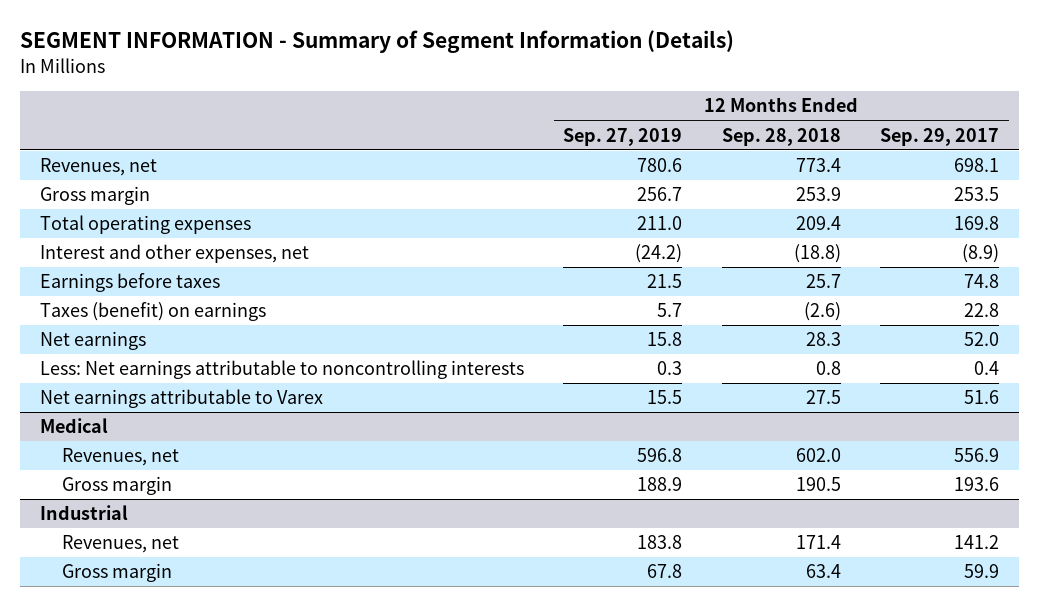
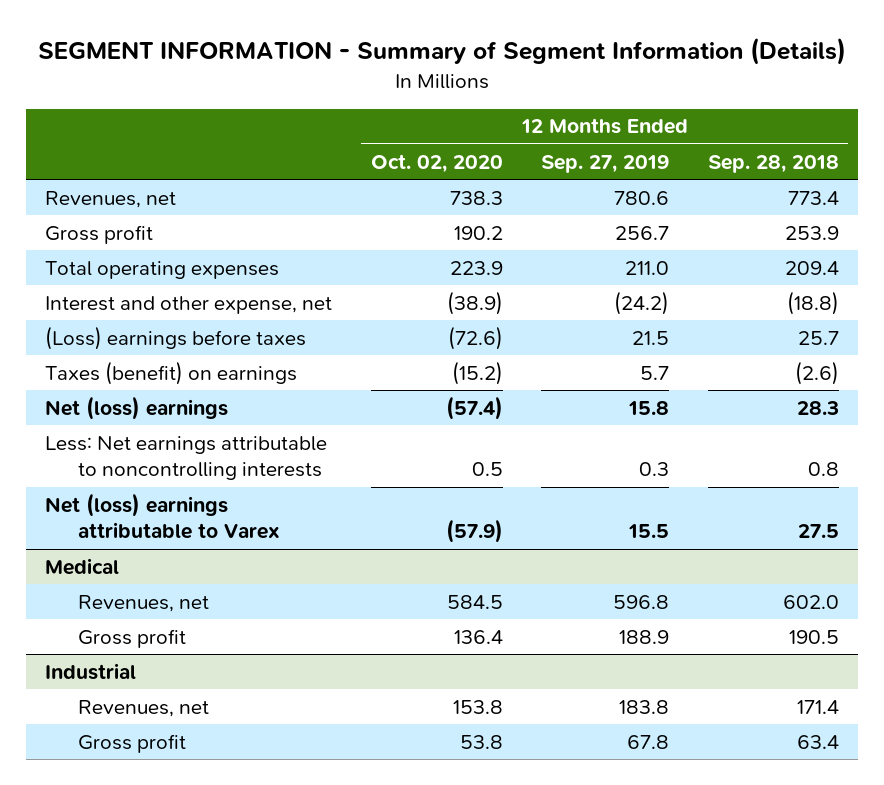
- | 12 Months Ended Sep. 27, 2019 | 12 Months Ended Sep. 28, 2018 | 12 Months Ended Sep. 29, 2017
+ | 12 Months Ended Oct. 02, 2020 | 12 Months Ended Sep. 27, 2019 | 12 Months Ended Sep. 28, 2018
- Gross margin | 256.7 | 253.9 | 253.5
+ Gross profit | 190.2 | 256.7 | 253.9
- Interest and other expenses, net | (24.2) | (18.8) | (8.9)
- Earnings before taxes | 21.5 | 25.7 | 74.8
+ Interest and other expense, net | (38.9) | (24.2) | (18.8)
+ (Loss) earnings before taxes | (72.6) | 21.5 | 25.7
- Net earnings | 15.8 | 28.3 | 52.0
+ Net (loss) earnings | (57.4) | 15.8 | 28.3
- Net earnings attributable to Varex | 15.5 | 27.5 | 51.6
+ Net (loss) earnings attributable to Varex | (57.9) | 15.5 | 27.5
@ Medical
- Gross margin | 188.9 | 190.5 | 193.6
+ Gross profit | 136.4 | 188.9 | 190.5
@ Industrial
- Gross margin | 67.8 | 63.4 | 59.9
+ Gross profit | 53.8 | 67.8 | 63.4

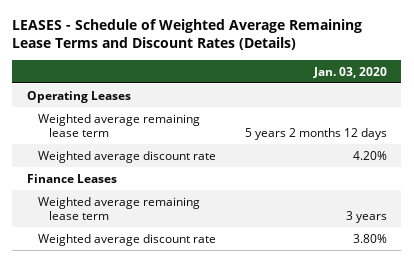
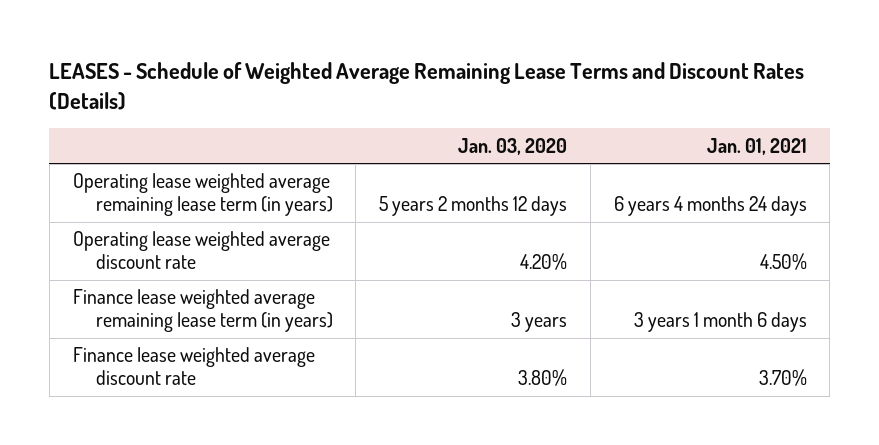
- | Jan. 03, 2020
+ | Jan. 03, 2020 | Jan. 01, 2021
- Operating Leases
- Weighted average remaining lease term | 5 years 2 months 12 days
- Weighted average discount rate | 4.20%
- Finance Leases
- Weighted average remaining lease term | 3 years
- Weighted average discount rate | 3.80%
+ Operating lease weighted average remaining lease term (in years) | 5 years 2 months 12 days | 6 years 4 months 24 days
+ Operating lease weighted average discount rate | 4.20% | 4.50%
+ Finance lease weighted average remaining lease term (in years) | 3 years | 3 years 1 month 6 days
+ Finance lease weighted average discount rate | 3.80% | 3.70%

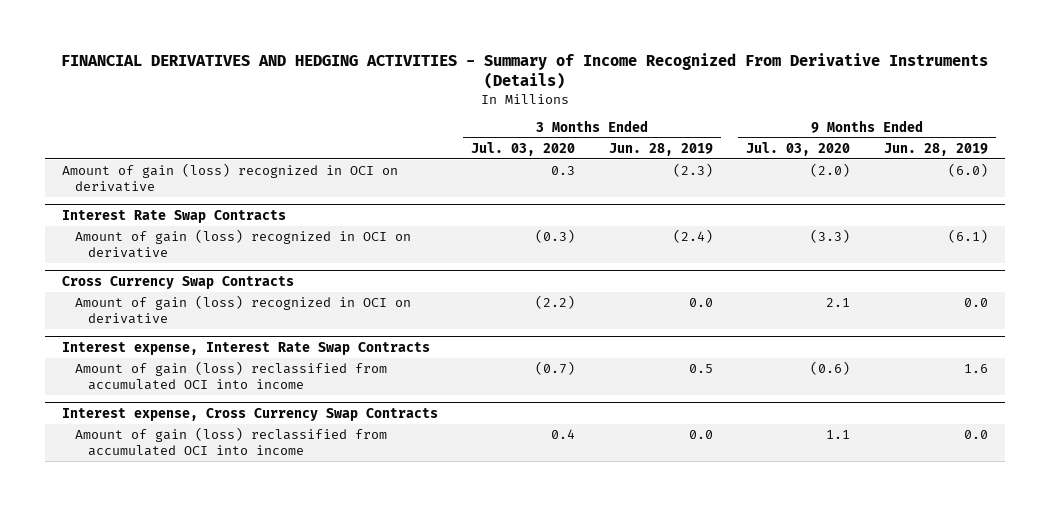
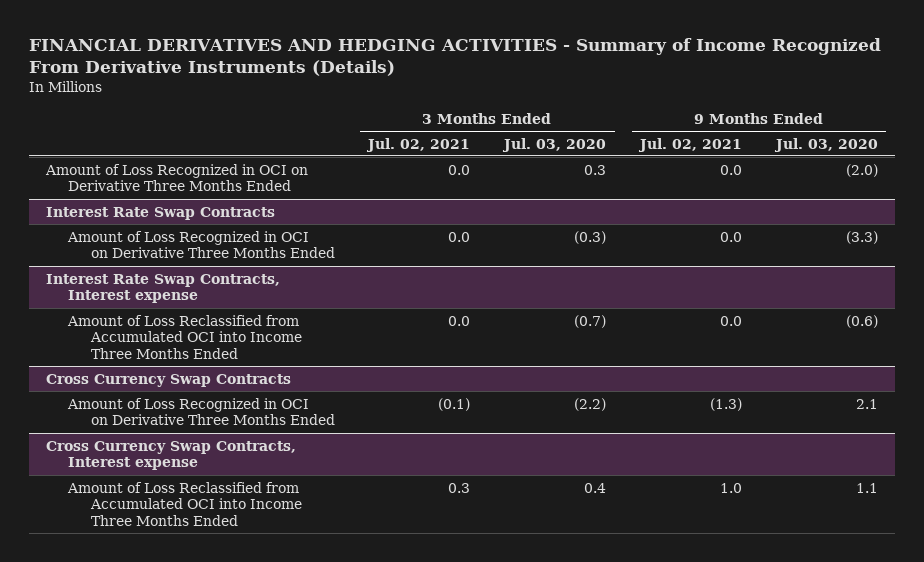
- | 3 Months Ended Jul. 03, 2020 | 3 Months Ended Jun. 28, 2019 | 9 Months Ended Jul. 03, 2020 | 9 Months Ended Jun. 28, 2019
+ | 3 Months Ended Jul. 02, 2021 | 3 Months Ended Jul. 03, 2020 | 9 Months Ended Jul. 02, 2021 | 9 Months Ended Jul. 03, 2020
- Amount of gain (loss) recognized in OCI on derivative | 0.3 | (2.3) | (2.0) | (6.0)
+ Amount of Loss Recognized in OCI on Derivative Three Months Ended | 0.0 | 0.3 | 0.0 | (2.0)
@ Interest Rate Swap Contracts
- Amount of gain (loss) recognized in OCI on derivative | (0.3) | (2.4) | (3.3) | (6.1)
+ Amount of Loss Recognized in OCI on Derivative Three Months Ended | 0.0 | (0.3) | 0.0 | (3.3)
+ Interest Rate Swap Contracts, Interest expense
+ Amount of Loss Reclassified from Accumulated OCI into Income Three Months Ended | 0.0 | (0.7) | 0.0 | (0.6)
@ Cross Currency Swap Contracts
- Amount of gain (loss) recognized in OCI on derivative | (2.2) | 0.0 | 2.1 | 0.0
- Interest expense, Interest Rate Swap Contracts
- Amount of gain (loss) reclassified from accumulated OCI into income | (0.7) | 0.5 | (0.6) | 1.6
- Interest expense, Cross Currency Swap Contracts
- Amount of gain (loss) reclassified from accumulated OCI into income | 0.4 | 0.0 | 1.1 | 0.0
@ Cross Currency Swap Contracts
+ Amount of Loss Recognized in OCI on Derivative Three Months Ended | (0.1) | (2.2) | (1.3) | 2.1
+ Cross Currency Swap Contracts, Interest expense
+ Amount of Loss Reclassified from Accumulated OCI into Income Three Months Ended | 0.3 | 0.4 | 1.0 | 1.1

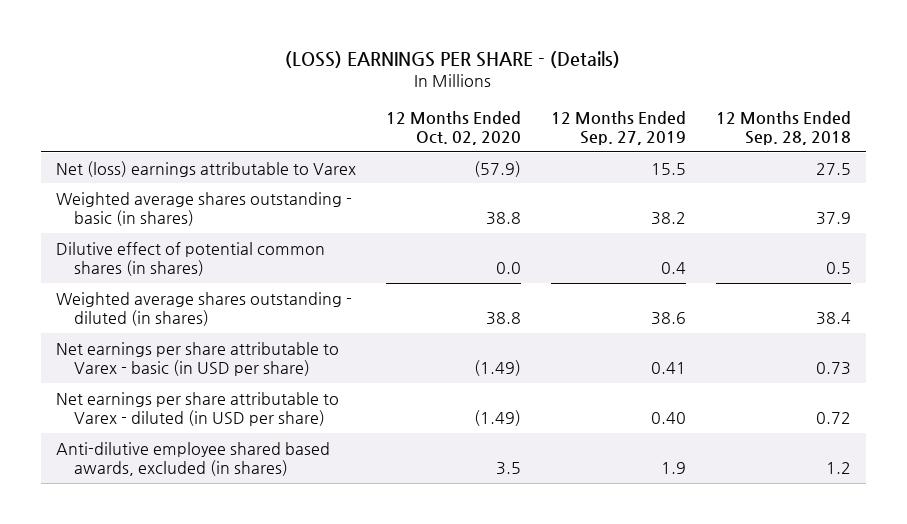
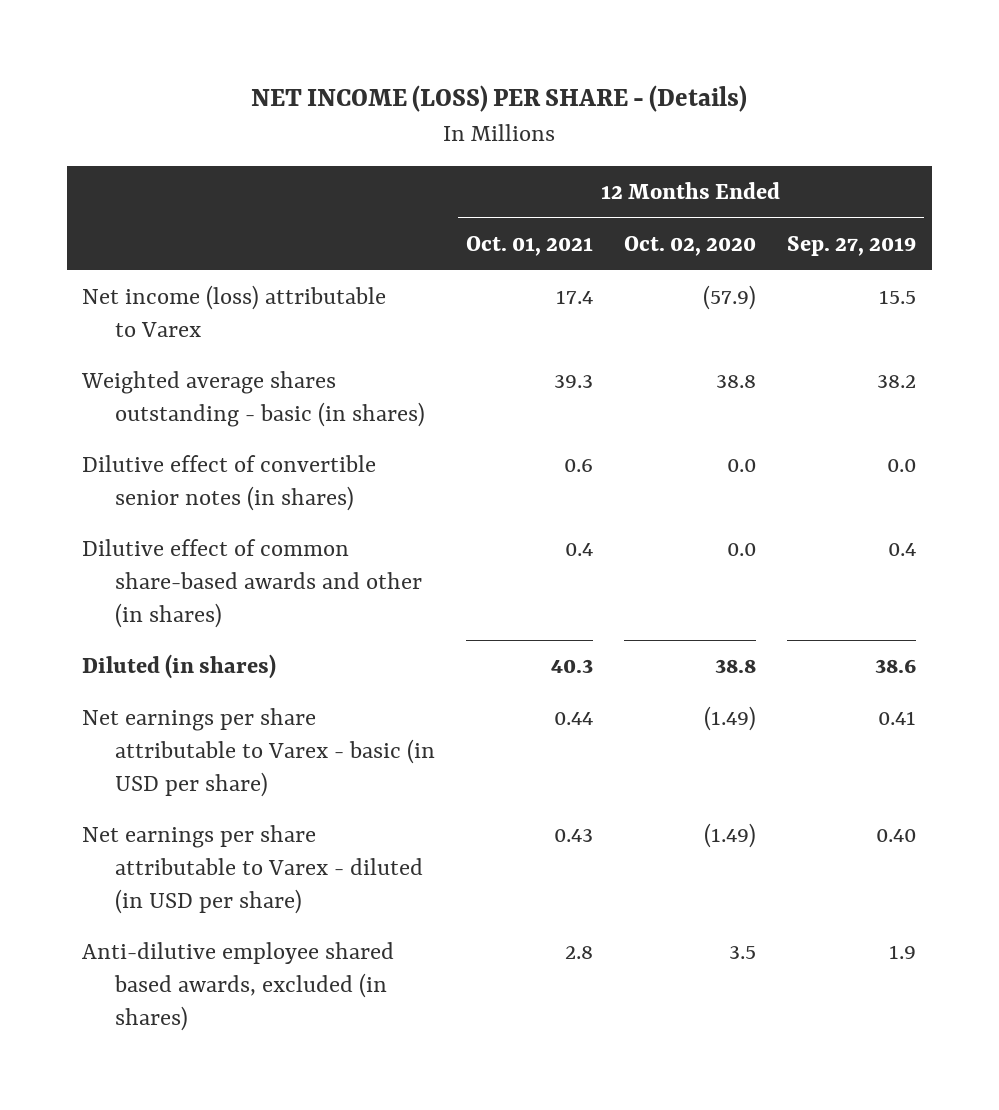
- (LOSS) EARNINGS PER SHARE - (Details)
+ NET INCOME (LOSS) PER SHARE - (Details)
- | 12 Months Ended Oct. 02, 2020 | 12 Months Ended Sep. 27, 2019 | 12 Months Ended Sep. 28, 2018
+ | 12 Months Ended Oct. 01, 2021 | 12 Months Ended Oct. 02, 2020 | 12 Months Ended Sep. 27, 2019
- Net (loss) earnings attributable to Varex | (57.9) | 15.5 | 27.5
+ Net income (loss) attributable to Varex | 17.4 | (57.9) | 15.5
- Dilutive effect of potential common shares (in shares) | 0.0 | 0.4 | 0.5
- Weighted average shares outstanding - diluted (in shares) | 38.8 | 38.6 | 38.4
+ Dilutive effect of convertible senior notes (in shares) | 0.6 | 0.0 | 0.0
+ Dilutive effect of common share-based awards and other (in shares) | 0.4 | 0.0 | 0.4
+ Diluted (in shares) | 40.3 | 38.8 | 38.6

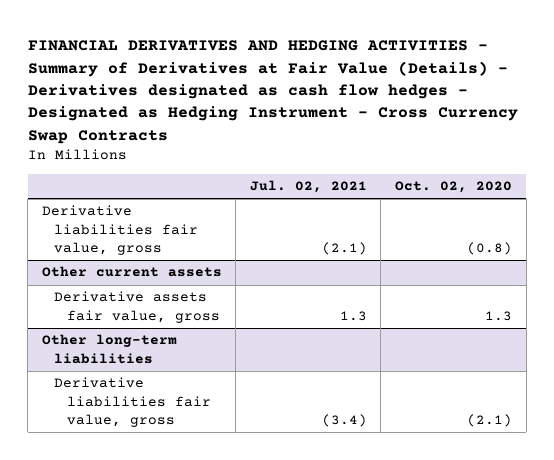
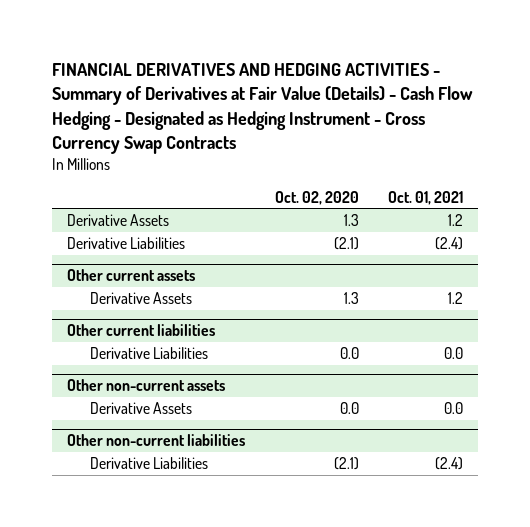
- FINANCIAL DERIVATIVES AND HEDGING ACTIVITIES - Summary of Derivatives at Fair Value (Details) - Derivatives designated as cash flow hedges - Designated as Hedging Instrument - Cross Currency Swap Contracts
+ FINANCIAL DERIVATIVES AND HEDGING ACTIVITIES - Summary of Derivatives at Fair Value (Details) - Cash Flow Hedging - Designated as Hedging Instrument - Cross Currency Swap Contracts
- | Jul. 02, 2021 | Oct. 02, 2020
+ | Oct. 02, 2020 | Oct. 01, 2021
- Derivative liabilities fair value, gross | (2.1) | (0.8)
+ Derivative Assets | 1.3 | 1.2
+ Derivative Liabilities | (2.1) | (2.4)
@ Other current assets
- Derivative assets fair value, gross | 1.3 | 1.3
- Other long-term liabilities
- Derivative liabilities fair value, gross | (3.4) | (2.1)
@ Other current assets
+ Derivative Assets | 1.3 | 1.2
+ Other current liabilities
+ Derivative Liabilities | 0.0 | 0.0
+ Other non-current assets
+ Derivative Assets | 0.0 | 0.0
+ Other non-current liabilities
+ Derivative Liabilities | (2.1) | (2.4)

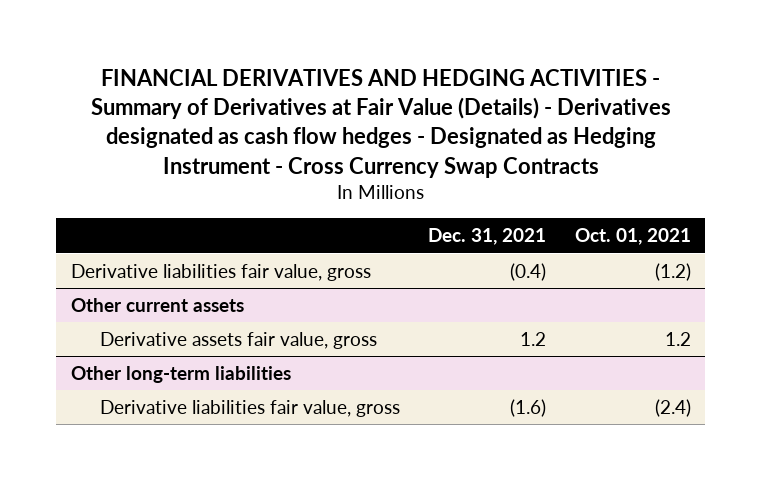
- FINANCIAL DERIVATIVES AND HEDGING ACTIVITIES - Summary of Derivatives at Fair Value (Details) - Cash Flow Hedging - Designated as Hedging Instrument - Cross Currency Swap Contracts
+ FINANCIAL DERIVATIVES AND HEDGING ACTIVITIES - Summary of Derivatives at Fair Value (Details) - Derivatives designated as cash flow hedges - Designated as Hedging Instrument - Cross Currency Swap Contracts
- | Oct. 02, 2020 | Oct. 01, 2021
+ | Dec. 31, 2021 | Oct. 01, 2021
- Derivative Assets | 1.3 | 1.2
- Derivative Liabilities | (2.1) | (2.4)
+ Derivative liabilities fair value, gross | (0.4) | (1.2)
@ Other current assets
- Derivative Assets | 1.3 | 1.2
- Other current liabilities
- Derivative Liabilities | 0.0 | 0.0
- Other non-current assets
- Derivative Assets | 0.0 | 0.0
- Other non-current liabilities
- Derivative Liabilities | (2.1) | (2.4)
@ Other current assets
+ Derivative assets fair value, gross | 1.2 | 1.2
+ Other long-term liabilities
+ Derivative liabilities fair value, gross | (1.6) | (2.4)

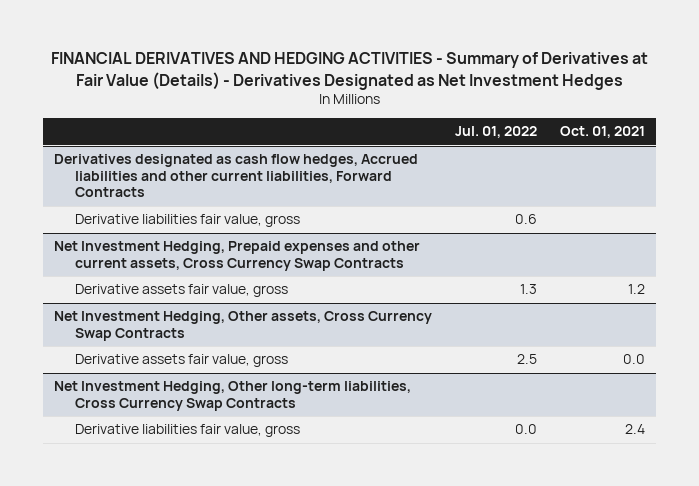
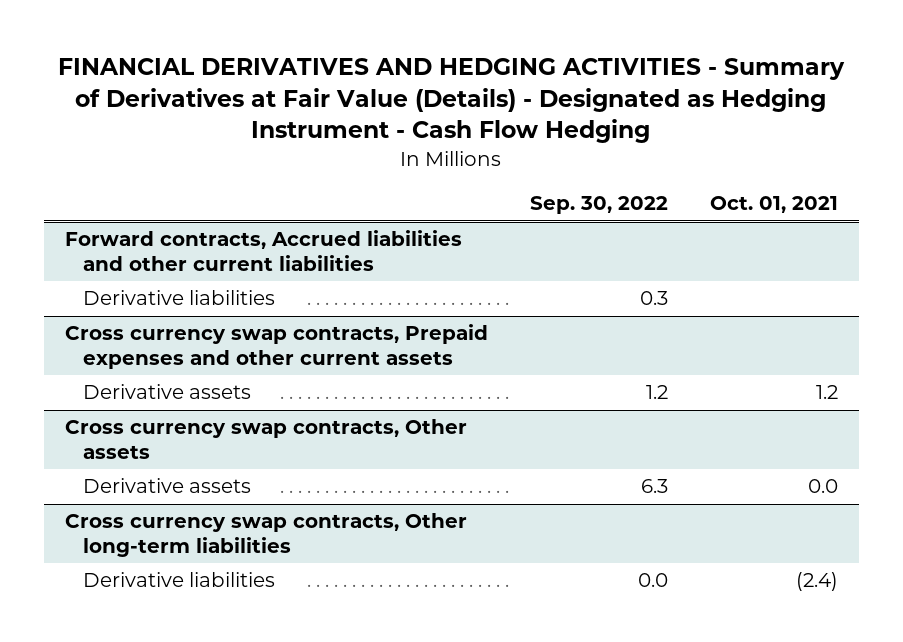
- FINANCIAL DERIVATIVES AND HEDGING ACTIVITIES - Summary of Derivatives at Fair Value (Details) - Derivatives Designated as Net Investment Hedges
+ FINANCIAL DERIVATIVES AND HEDGING ACTIVITIES - Summary of Derivatives at Fair Value (Details) - Designated as Hedging Instrument - Cash Flow Hedging
- | Jul. 01, 2022 | Oct. 01, 2021
+ | Sep. 30, 2022 | Oct. 01, 2021
- Derivatives designated as cash flow hedges, Accrued liabilities and other current liabilities, Forward Contracts
- Derivative liabilities fair value, gross | 0.6 |
- Net Investment Hedging, Prepaid expenses and other current assets, Cross Currency Swap Contracts
- Derivative assets fair value, gross | 1.3 | 1.2
- Net Investment Hedging, Other assets, Cross Currency Swap Contracts
- Derivative assets fair value, gross | 2.5 | 0.0
- Net Investment Hedging, Other long-term liabilities, Cross Currency Swap Contracts
- Derivative liabilities fair value, gross | 0.0 | 2.4
+ Forward contracts, Accrued liabilities and other current liabilities
+ Derivative liabilities | 0.3 |
+ Cross currency swap contracts, Prepaid expenses and other current assets
+ Derivative assets | 1.2 | 1.2
+ Cross currency swap contracts, Other assets
+ Derivative assets | 6.3 | 0.0
+ Cross currency swap contracts, Other long-term liabilities
+ Derivative liabilities | 0.0 | (2.4)

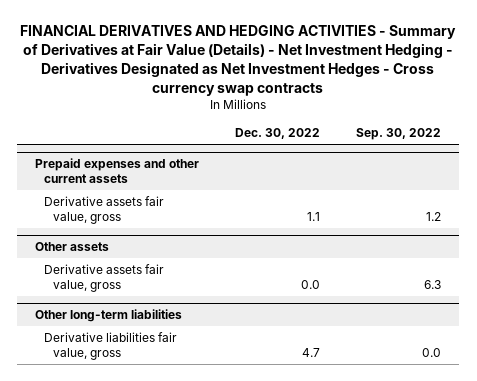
- FINANCIAL DERIVATIVES AND HEDGING ACTIVITIES - Summary of Derivatives at Fair Value (Details) - Designated as Hedging Instrument - Cash Flow Hedging
+ FINANCIAL DERIVATIVES AND HEDGING ACTIVITIES - Summary of Derivatives at Fair Value (Details) - Net Investment Hedging - Derivatives Designated as Net Investment Hedges - Cross currency swap contracts
- | Sep. 30, 2022 | Oct. 01, 2021
+ | Dec. 30, 2022 | Sep. 30, 2022
- Forward contracts, Accrued liabilities and other current liabilities
- Derivative liabilities | 0.3 |
- Cross currency swap contracts, Prepaid expenses and other current assets
- Derivative assets | 1.2 | 1.2
- Cross currency swap contracts, Other assets
- Derivative assets | 6.3 | 0.0
- Cross currency swap contracts, Other long-term liabilities
- Derivative liabilities | 0.0 | (2.4)
+ Prepaid expenses and other current assets
+ Derivative assets fair value, gross | 1.1 | 1.2
+ Other assets
+ Derivative assets fair value, gross | 0.0 | 6.3
+ Other long-term liabilities
+ Derivative liabilities fair value, gross | 4.7 | 0.0

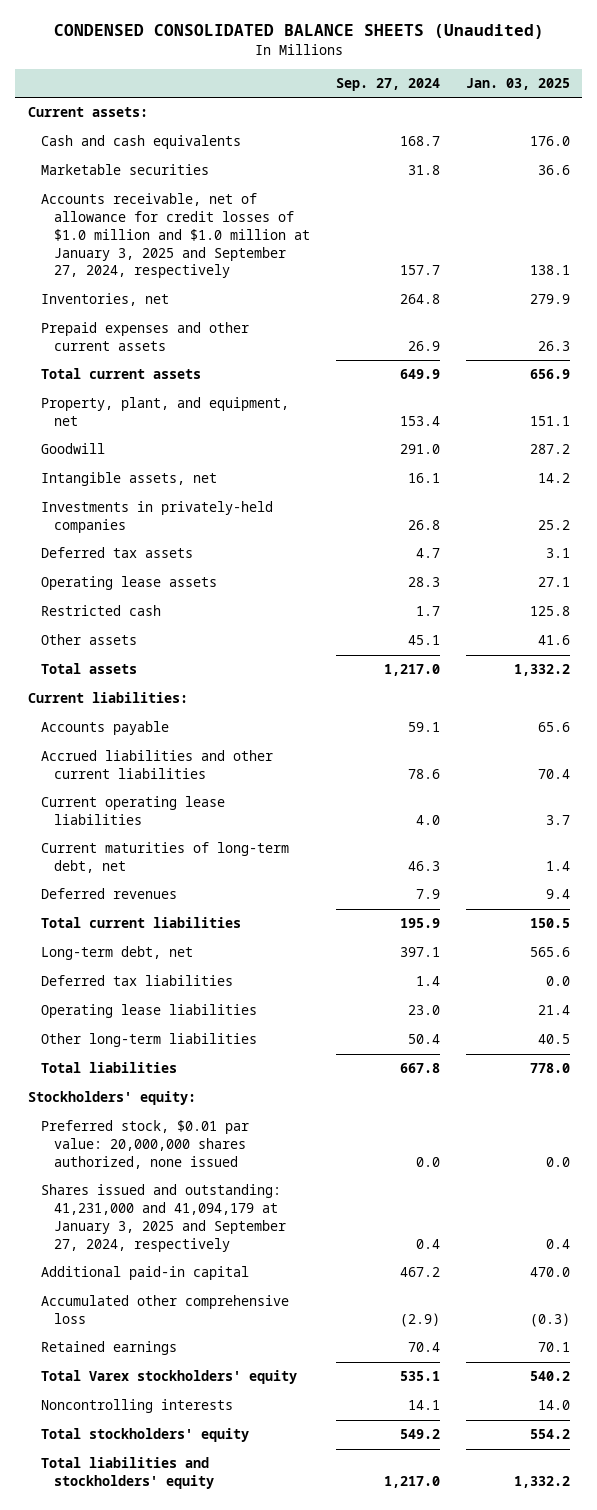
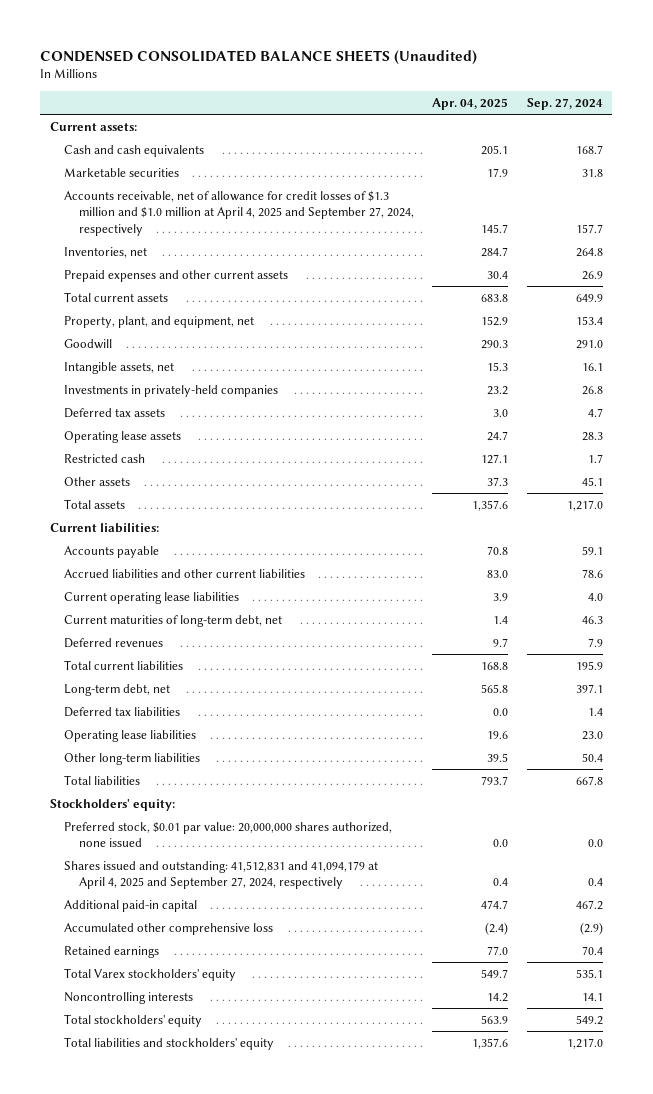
- | Sep. 27, 2024 | Jan. 03, 2025
+ | Apr. 04, 2025 | Sep. 27, 2024
- Accounts receivable, net of allowance for credit losses of $1.0 million and $1.0 million at January 3, 2025 and September 27, 2024, respectively | 157.7 | 138.1
+ Accounts receivable, net of allowance for credit losses of $1.3 million and $1.0 million at April 4, 2025 and September 27, 2024, respectively | 145.7 | 157.7
- Shares issued and outstanding: 41,231,000 and 41,094,179 at January 3, 2025 and September 27, 2024, respectively | 0.4 | 0.4
+ Shares issued and outstanding: 41,512,831 and 41,094,179 at April 4, 2025 and September 27, 2024, respectively | 0.4 | 0.4

